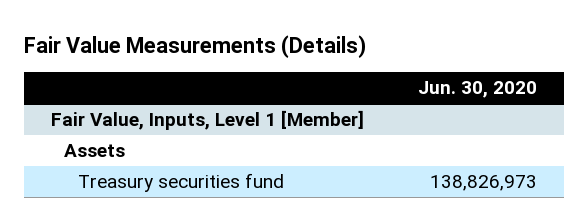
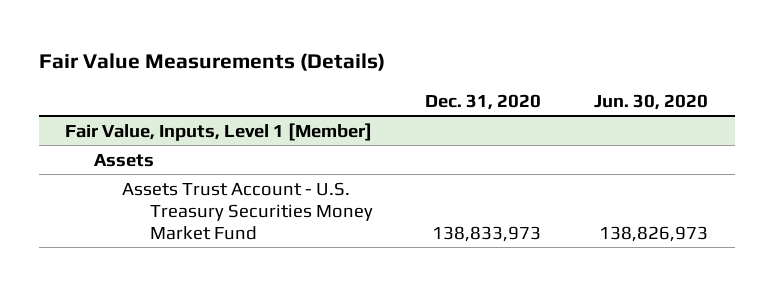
- | Jun. 30, 2020
+ | Dec. 31, 2020 | Jun. 30, 2020
@ Fair Value, Inputs, Level 1 [Member]
- Treasury securities fund | 138,826,973
+ Assets Trust Account - U.S. Treasury Securities Money Market Fund | 138,833,973 | 138,826,973

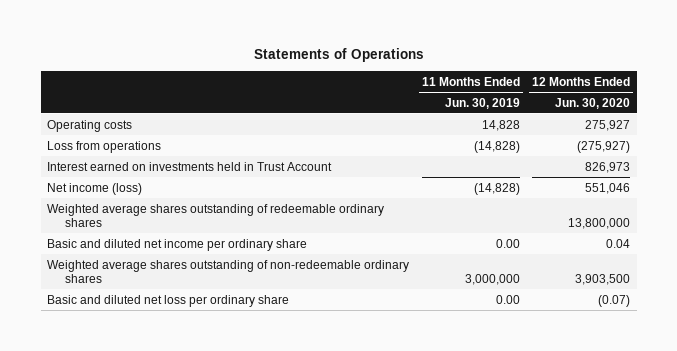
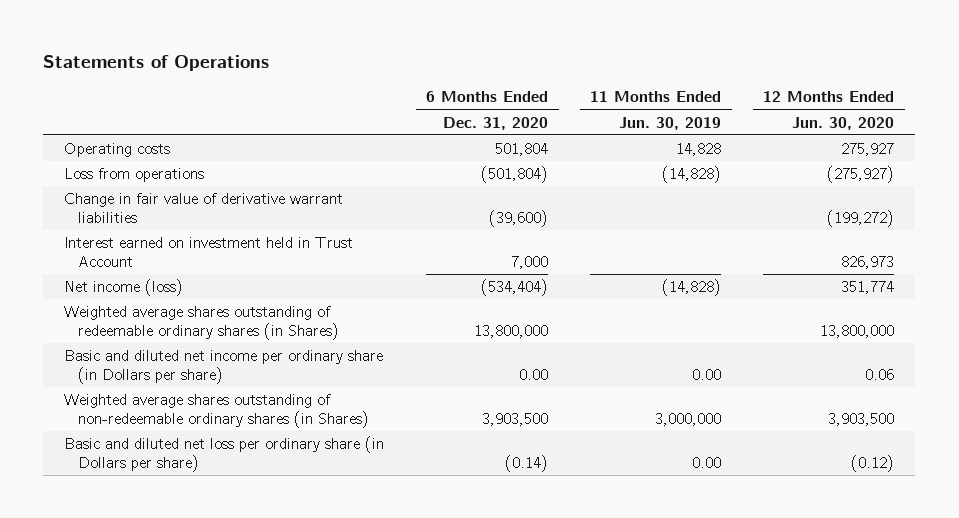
- | 11 Months Ended Jun. 30, 2019 | 12 Months Ended Jun. 30, 2020
+ | 6 Months Ended Dec. 31, 2020 | 11 Months Ended Jun. 30, 2019 | 12 Months Ended Jun. 30, 2020
- Interest earned on investments held in Trust Account | | 826,973
- Net income (loss) | (14,828) | 551,046
- Weighted average shares outstanding of redeemable ordinary shares | | 13,800,000
- Basic and diluted net income per ordinary share | 0.00 | 0.04
- Weighted average shares outstanding of non-redeemable ordinary shares | 3,000,000 | 3,903,500
- Basic and diluted net loss per ordinary share | 0.00 | (0.07)
+ Change in fair value of derivative warrant liabilities | (39,600) | | (199,272)
+ Interest earned on investment held in Trust Account | 7,000 | | 826,973
+ Net income (loss) | (534,404) | (14,828) | 351,774
+ Weighted average shares outstanding of redeemable ordinary shares (in Shares) | 13,800,000 | | 13,800,000
+ Basic and diluted net income per ordinary share (in Dollars per share) | 0.00 | 0.00 | 0.06
+ Weighted average shares outstanding of non-redeemable ordinary shares (in Shares) | 3,903,500 | 3,000,000 | 3,903,500
+ Basic and diluted net loss per ordinary share (in Dollars per share) | (0.14) | 0.00 | (0.12)

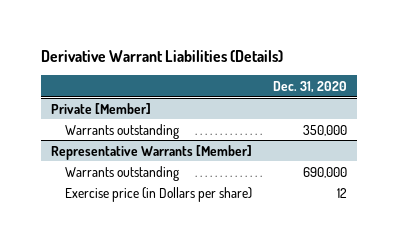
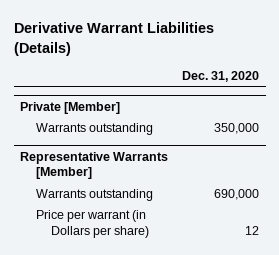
@ Representative Warrants [Member]
- Exercise price (in Dollars per share) | 12
+ Price per warrant (in Dollars per share) | 12

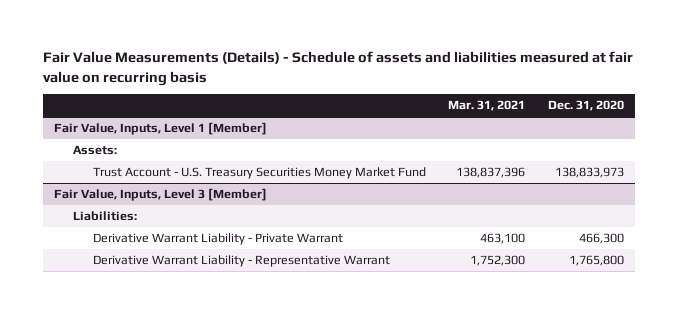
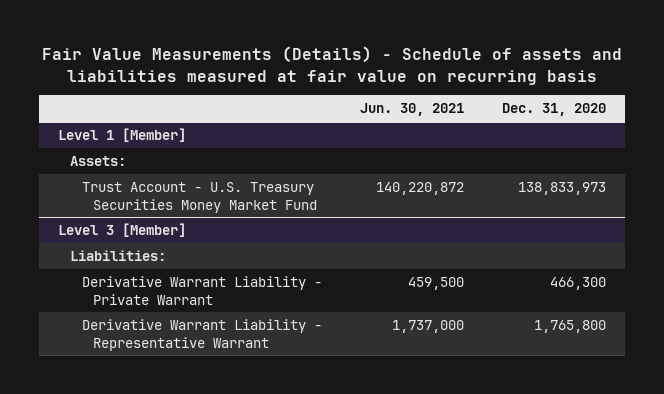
- | Mar. 31, 2021 | Dec. 31, 2020
+ | Jun. 30, 2021 | Dec. 31, 2020
- Fair Value, Inputs, Level 1 [Member]
+ Level 1 [Member]
- Fair Value, Inputs, Level 3 [Member]
+ Level 3 [Member]

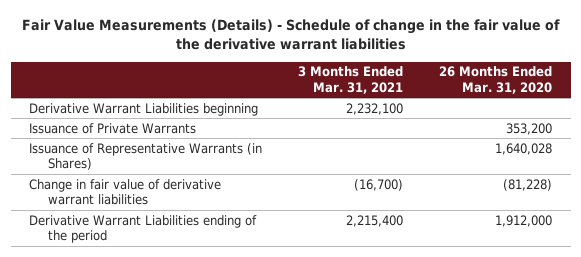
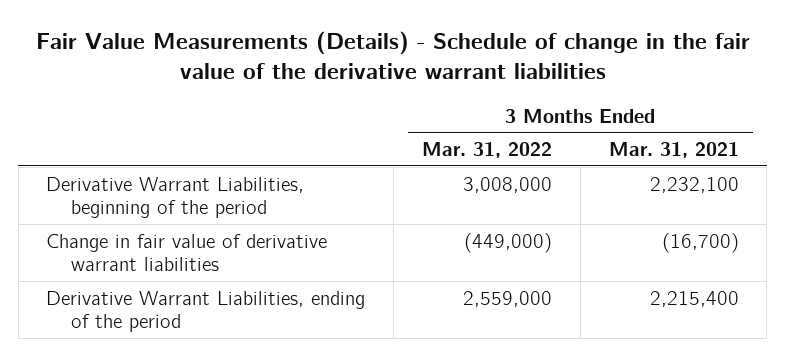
- | 3 Months Ended Mar. 31, 2021 | 26 Months Ended Mar. 31, 2020
+ | 3 Months Ended Mar. 31, 2022 | 3 Months Ended Mar. 31, 2021
- Derivative Warrant Liabilities beginning | 2,232,100 |
- Issuance of Private Warrants | | 353,200
- Issuance of Representative Warrants (in Shares) | | 1,640,028
+ Derivative Warrant Liabilities, beginning of the period | 3,008,000 | 2,232,100
- Derivative Warrant Liabilities ending of the period | 2,215,400 | 1,912,000
+ Derivative Warrant Liabilities, ending of the period | 2,559,000 | 2,215,400

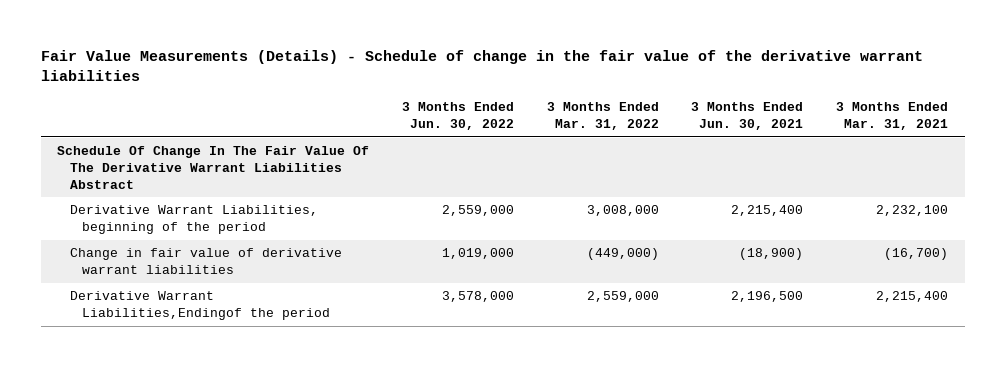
- | 3 Months Ended Mar. 31, 2022 | 3 Months Ended Mar. 31, 2021
+ | 3 Months Ended Jun. 30, 2022 | 3 Months Ended Mar. 31, 2022 | 3 Months Ended Jun. 30, 2021 | 3 Months Ended Mar. 31, 2021
+ Schedule Of Change In The Fair Value Of The Derivative Warrant Liabilities Abstract
- Derivative Warrant Liabilities, ending of the period | 2,559,000 | 2,215,400
+ Derivative Warrant Liabilities,Endingof the period | 3,578,000 | 2,559,000 | 2,196,500 | 2,215,400

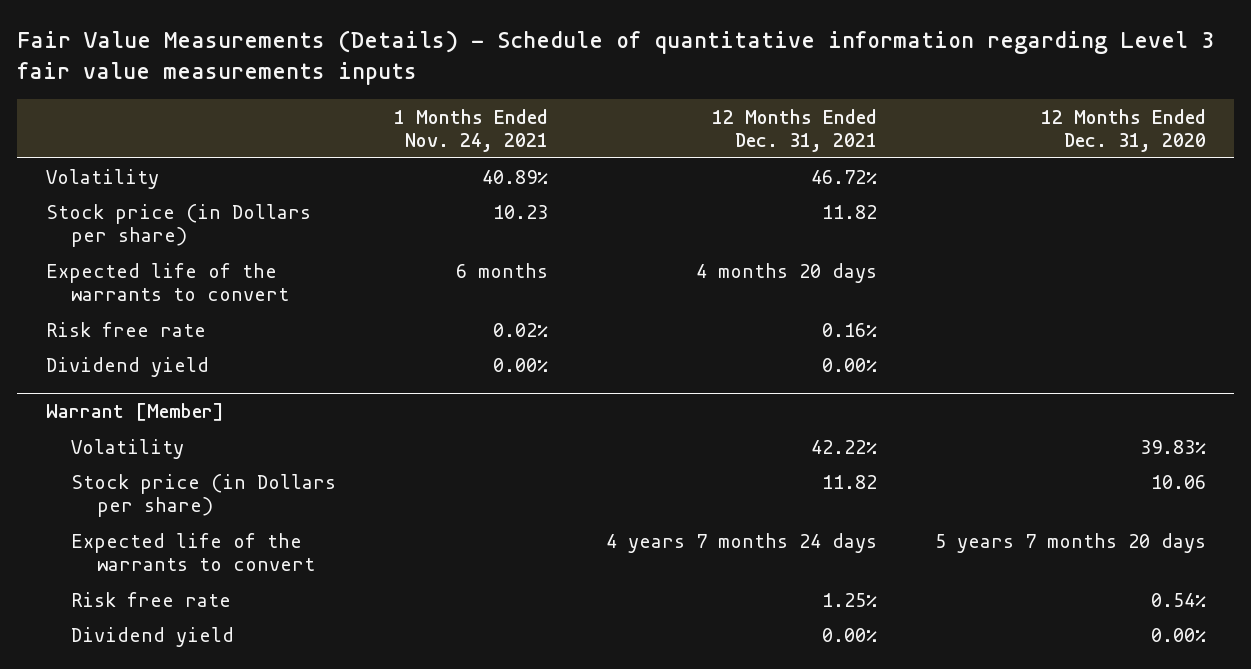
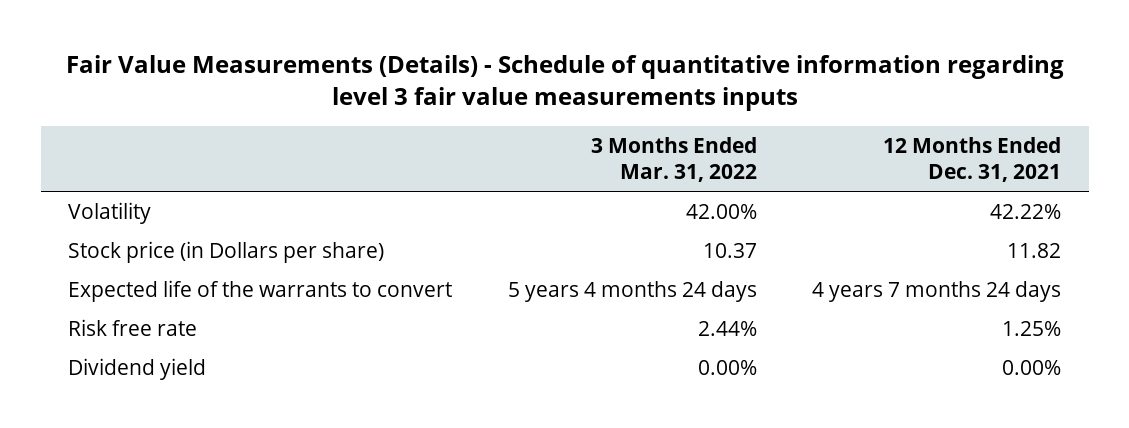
- Fair Value Measurements (Details) - Schedule of quantitative information regarding Level 3 fair value measurements inputs
+ Fair Value Measurements (Details) - Schedule of quantitative information regarding level 3 fair value measurements inputs
- | 1 Months Ended Nov. 24, 2021 | 12 Months Ended Dec. 31, 2021 | 12 Months Ended Dec. 31, 2020
+ | 3 Months Ended Mar. 31, 2022 | 12 Months Ended Dec. 31, 2021
- Volatility | 40.89% | 46.72% |
- Stock price (in Dollars per share) | 10.23 | 11.82 |
- Expected life of the warrants to convert | 6 months | 4 months 20 days |
- Risk free rate | 0.02% | 0.16% |
- Dividend yield | 0.00% | 0.00% |
- Warrant [Member]

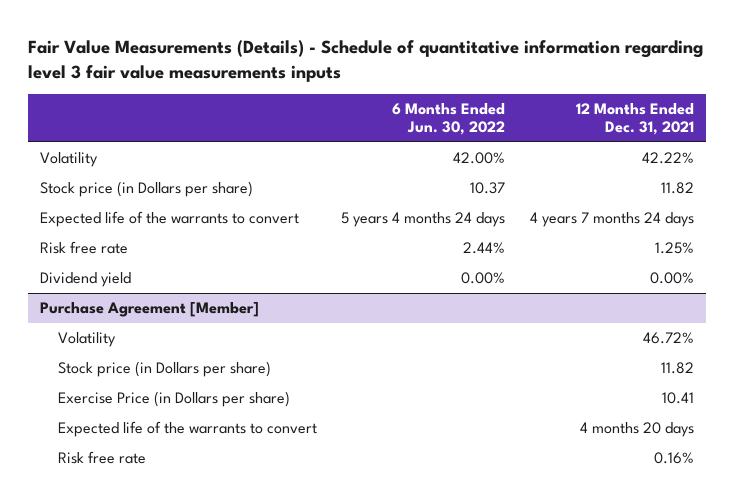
- | 3 Months Ended Mar. 31, 2022 | 12 Months Ended Dec. 31, 2021
+ | 6 Months Ended Jun. 30, 2022 | 12 Months Ended Dec. 31, 2021
+ Purchase Agreement [Member]
+ Volatility | | 46.72%
+ Stock price (in Dollars per share) | | 11.82
+ Exercise Price (in Dollars per share) | | 10.41
+ Expected life of the warrants to convert | | 4 months 20 days
+ Risk free rate | | 0.16%

